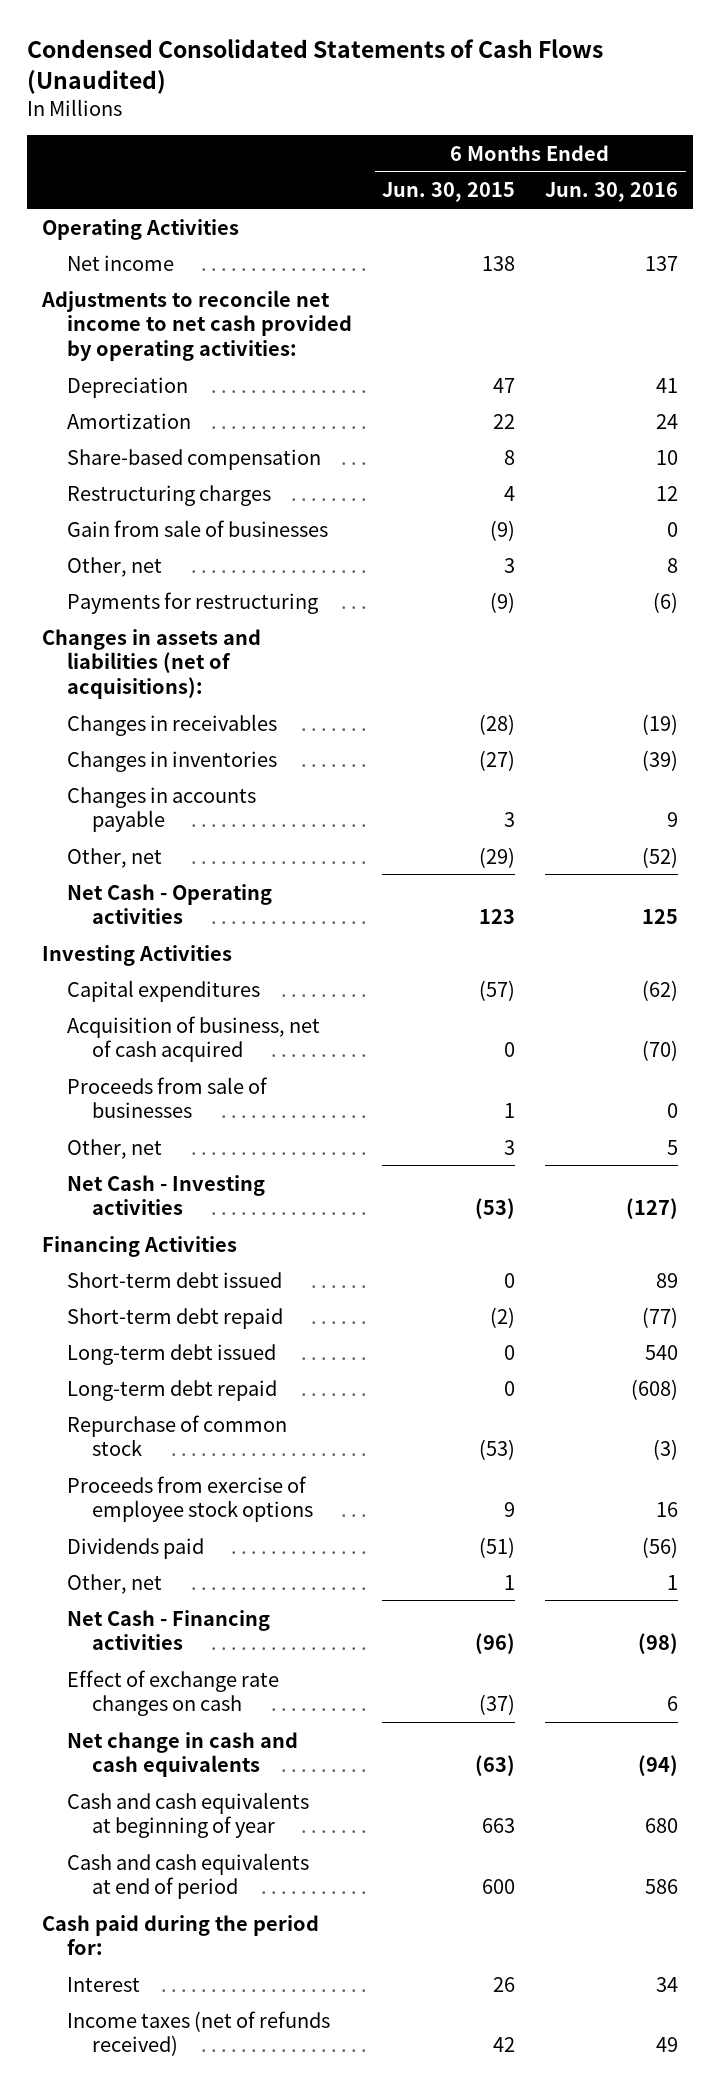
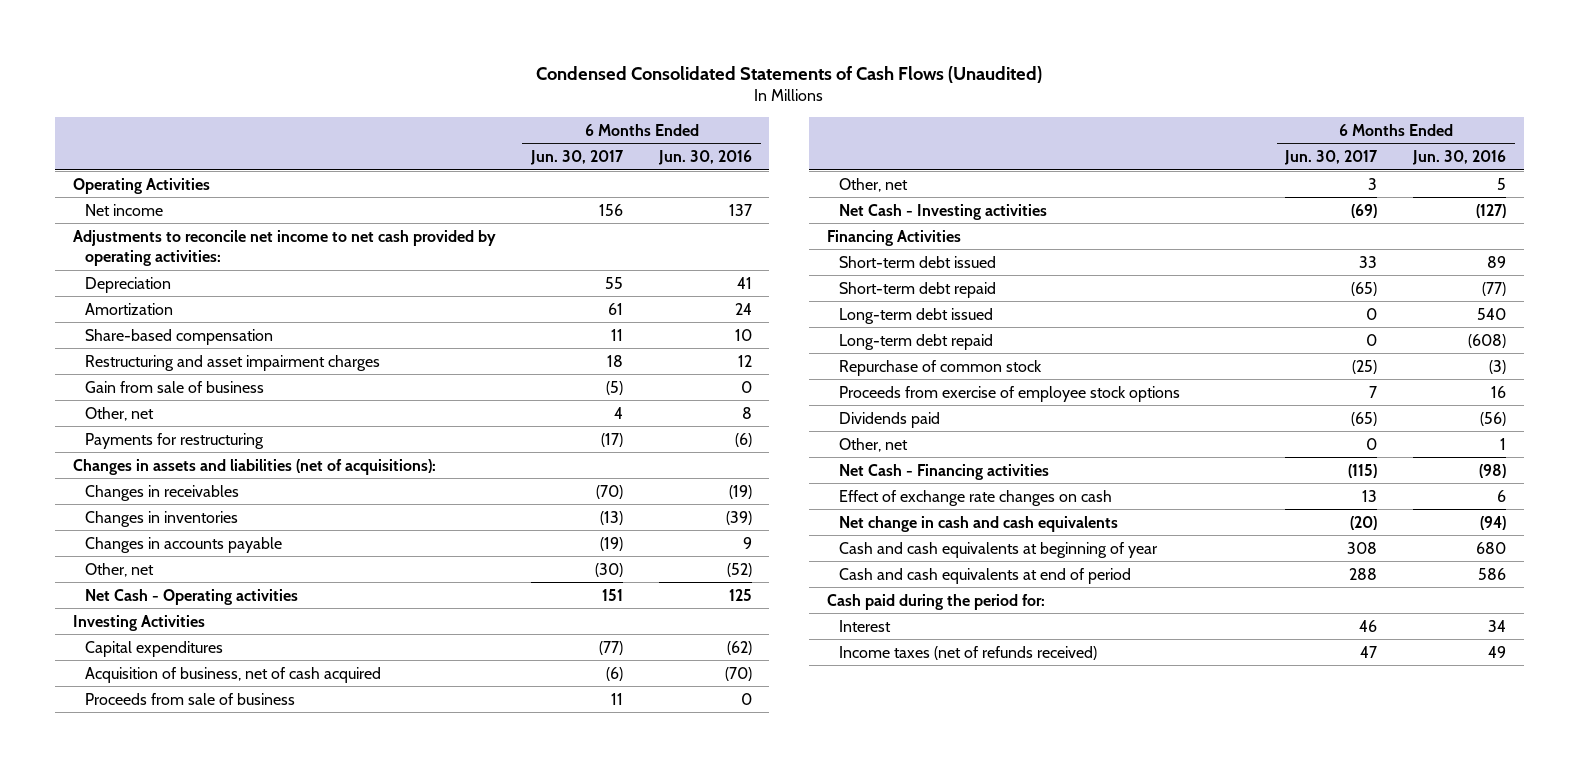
- | 6 Months Ended Jun. 30, 2015 | 6 Months Ended Jun. 30, 2016
+ | 6 Months Ended Jun. 30, 2017 | 6 Months Ended Jun. 30, 2016
- Restructuring charges | 4 | 12
- Gain from sale of businesses | (9) | 0
+ Restructuring and asset impairment charges | 18 | 12
+ Gain from sale of business | (5) | 0
- Proceeds from sale of businesses | 1 | 0
+ Proceeds from sale of business | 11 | 0

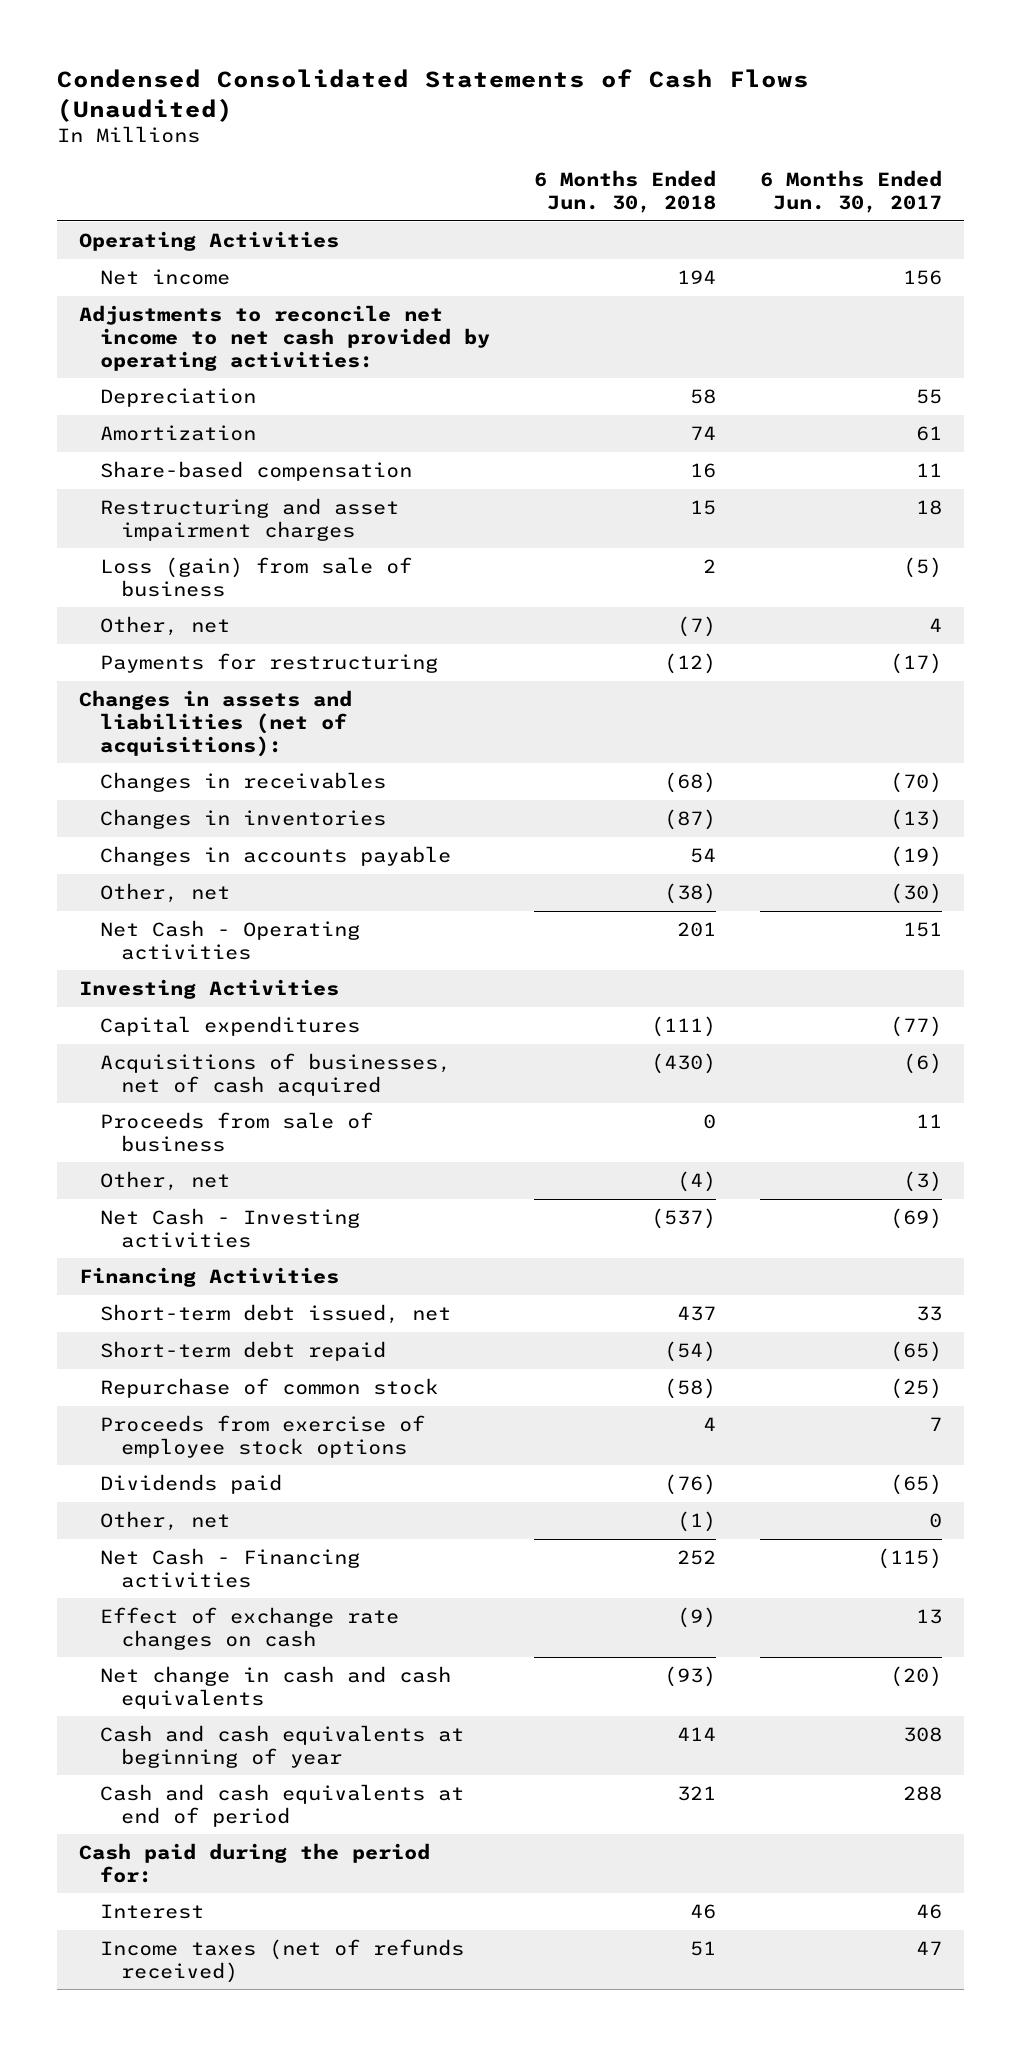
- | 6 Months Ended Jun. 30, 2017 | 6 Months Ended Jun. 30, 2016
+ | 6 Months Ended Jun. 30, 2018 | 6 Months Ended Jun. 30, 2017
- Gain from sale of business | (5) | 0
+ Loss (gain) from sale of business | 2 | (5)
- Acquisition of business, net of cash acquired | (6) | (70)
+ Acquisitions of businesses, net of cash acquired | (430) | (6)
- Other, net | 3 | 5
+ Other, net | (4) | (3)
- Short-term debt issued | 33 | 89
+ Short-term debt issued, net | 437 | 33
- Long-term debt issued | 0 | 540
- Long-term debt repaid | 0 | (608)

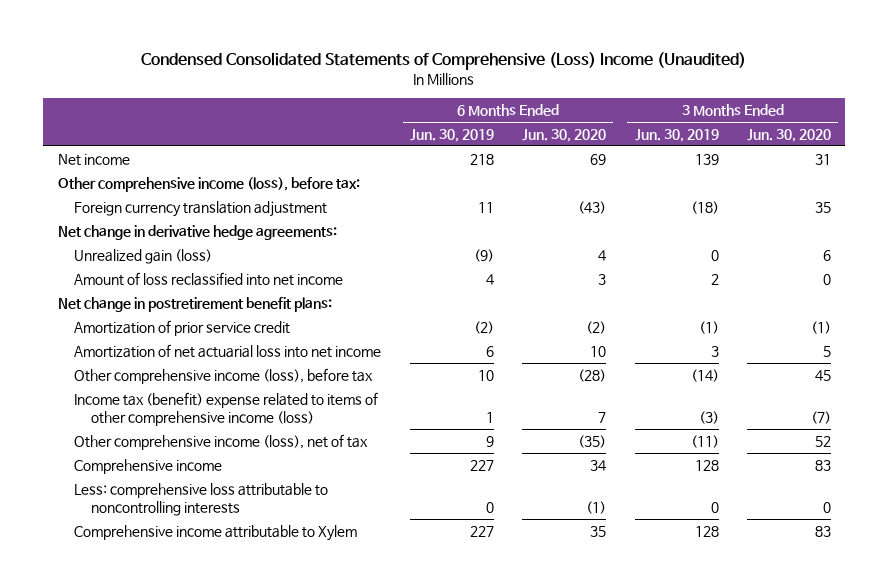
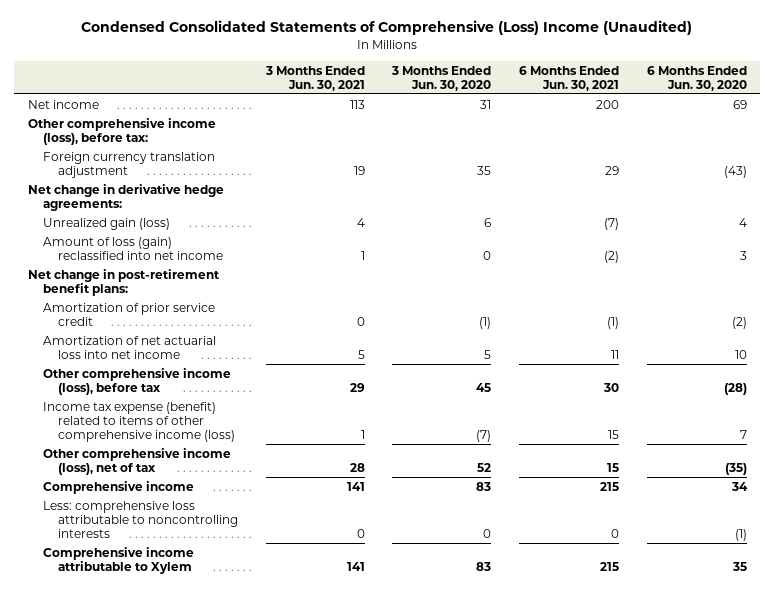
- | 6 Months Ended Jun. 30, 2019 | 6 Months Ended Jun. 30, 2020 | 3 Months Ended Jun. 30, 2019 | 3 Months Ended Jun. 30, 2020
+ | 3 Months Ended Jun. 30, 2021 | 3 Months Ended Jun. 30, 2020 | 6 Months Ended Jun. 30, 2021 | 6 Months Ended Jun. 30, 2020
- Amount of loss reclassified into net income | 4 | 3 | 2 | 0
- Net change in postretirement benefit plans:
+ Amount of loss (gain) reclassified into net income | 1 | 0 | (2) | 3
+ Net change in post-retirement benefit plans:
- Income tax (benefit) expense related to items of other comprehensive income (loss) | 1 | 7 | (3) | (7)
+ Income tax expense (benefit) related to items of other comprehensive income (loss) | 1 | (7) | 15 | 7

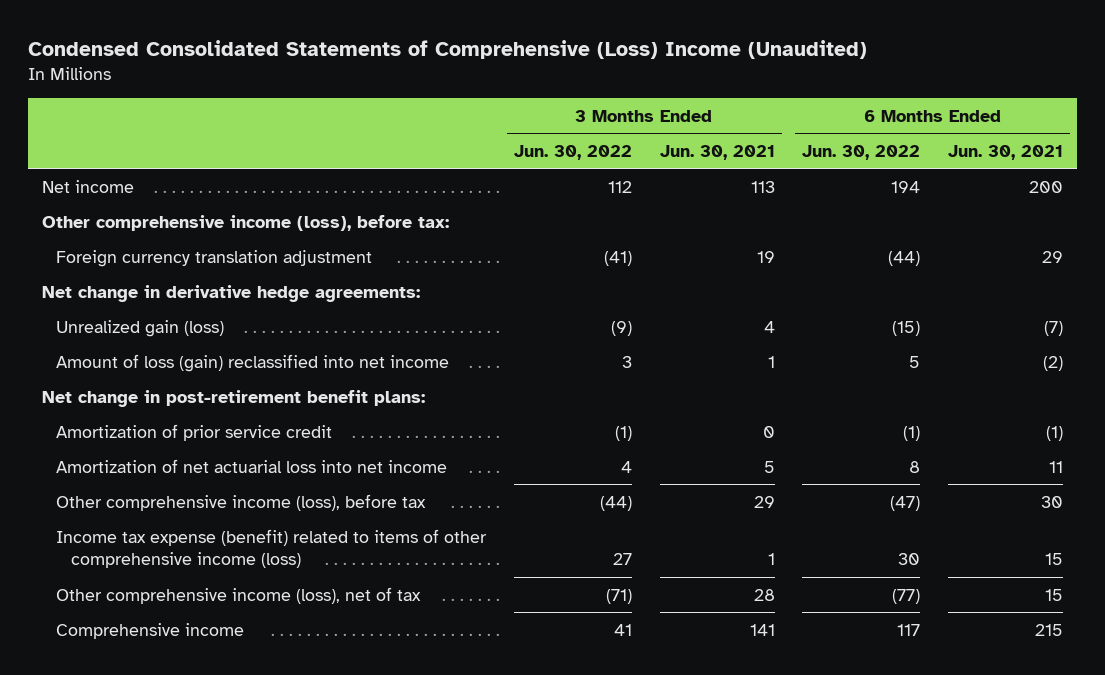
- | 3 Months Ended Jun. 30, 2021 | 3 Months Ended Jun. 30, 2020 | 6 Months Ended Jun. 30, 2021 | 6 Months Ended Jun. 30, 2020
+ | 3 Months Ended Jun. 30, 2022 | 3 Months Ended Jun. 30, 2021 | 6 Months Ended Jun. 30, 2022 | 6 Months Ended Jun. 30, 2021
- Less: comprehensive loss attributable to noncontrolling interests | 0 | 0 | 0 | (1)
- Comprehensive income attributable to Xylem | 141 | 83 | 215 | 35

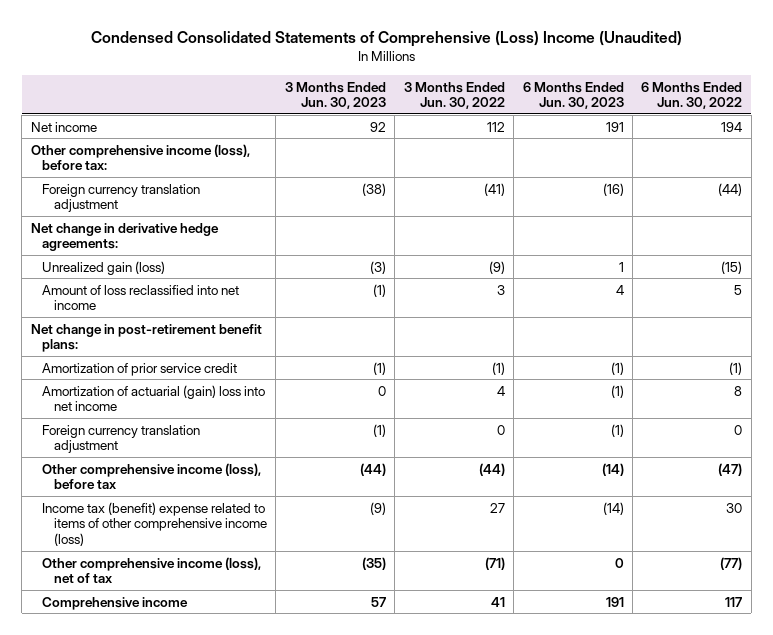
- | 3 Months Ended Jun. 30, 2022 | 3 Months Ended Jun. 30, 2021 | 6 Months Ended Jun. 30, 2022 | 6 Months Ended Jun. 30, 2021
+ | 3 Months Ended Jun. 30, 2023 | 3 Months Ended Jun. 30, 2022 | 6 Months Ended Jun. 30, 2023 | 6 Months Ended Jun. 30, 2022
- Amount of loss (gain) reclassified into net income | 3 | 1 | 5 | (2)
+ Amount of loss reclassified into net income | (1) | 3 | 4 | 5
- Amortization of net actuarial loss into net income | 4 | 5 | 8 | 11
+ Amortization of actuarial (gain) loss into net income | 0 | 4 | (1) | 8
+ Foreign currency translation adjustment | (1) | 0 | (1) | 0
- Income tax expense (benefit) related to items of other comprehensive income (loss) | 27 | 1 | 30 | 15
+ Income tax (benefit) expense related to items of other comprehensive income (loss) | (9) | 27 | (14) | 30

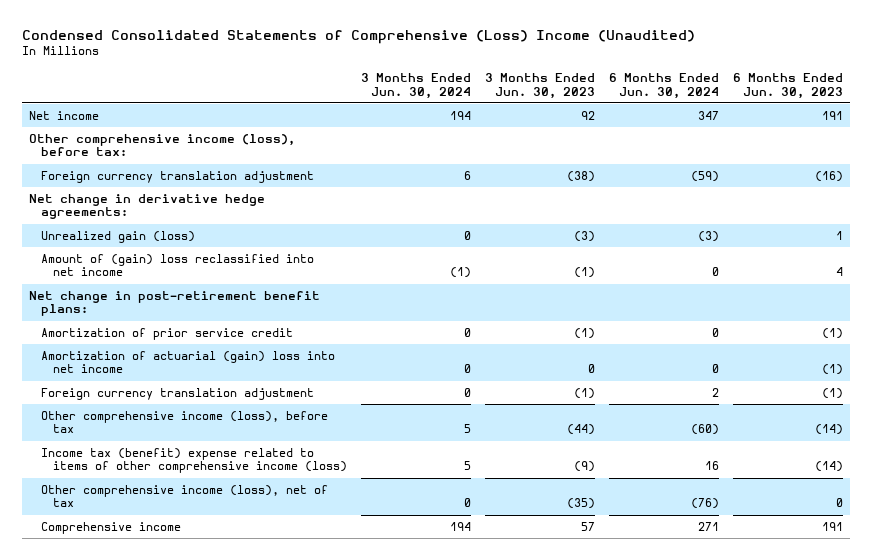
- | 3 Months Ended Jun. 30, 2023 | 3 Months Ended Jun. 30, 2022 | 6 Months Ended Jun. 30, 2023 | 6 Months Ended Jun. 30, 2022
+ | 3 Months Ended Jun. 30, 2024 | 3 Months Ended Jun. 30, 2023 | 6 Months Ended Jun. 30, 2024 | 6 Months Ended Jun. 30, 2023
- Amount of loss reclassified into net income | (1) | 3 | 4 | 5
+ Amount of (gain) loss reclassified into net income | (1) | (1) | 0 | 4

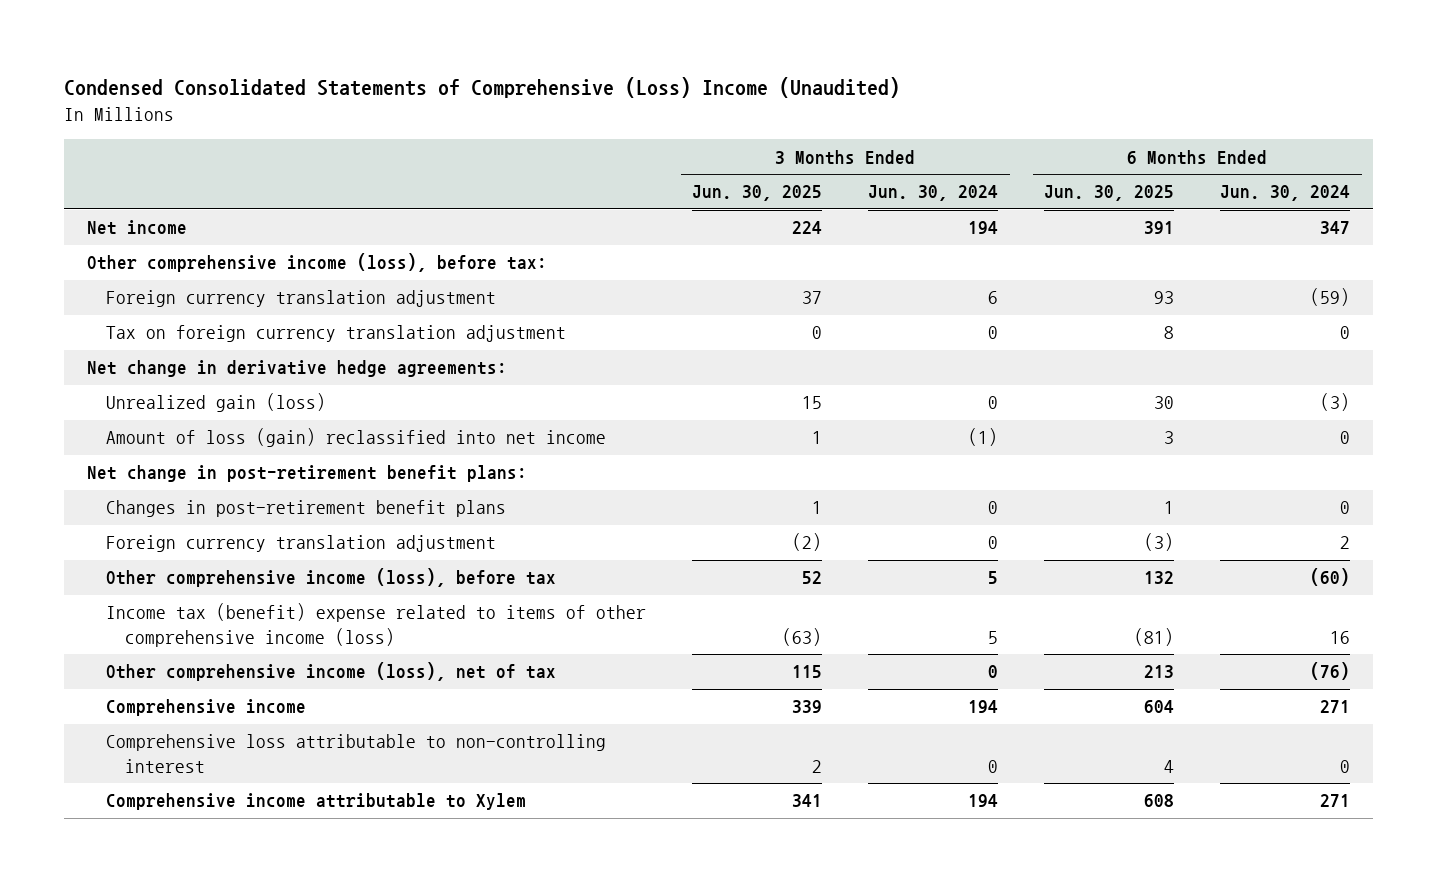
- | 3 Months Ended Jun. 30, 2024 | 3 Months Ended Jun. 30, 2023 | 6 Months Ended Jun. 30, 2024 | 6 Months Ended Jun. 30, 2023
+ | 3 Months Ended Jun. 30, 2025 | 3 Months Ended Jun. 30, 2024 | 6 Months Ended Jun. 30, 2025 | 6 Months Ended Jun. 30, 2024
+ Tax on foreign currency translation adjustment | 0 | 0 | 8 | 0
- Amount of (gain) loss reclassified into net income | (1) | (1) | 0 | 4
+ Amount of loss (gain) reclassified into net income | 1 | (1) | 3 | 0
- Amortization of prior service credit | 0 | (1) | 0 | (1)
- Amortization of actuarial (gain) loss into net income | 0 | 0 | 0 | (1)
+ Changes in post-retirement benefit plans | 1 | 0 | 1 | 0
+ Comprehensive loss attributable to non-controlling interest | 2 | 0 | 4 | 0
+ Comprehensive income attributable to Xylem | 341 | 194 | 608 | 271

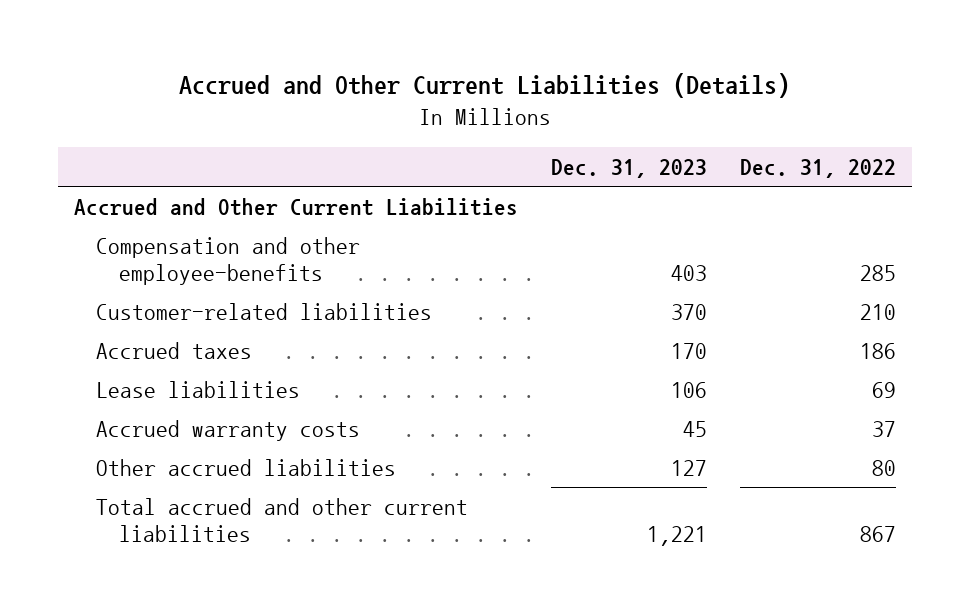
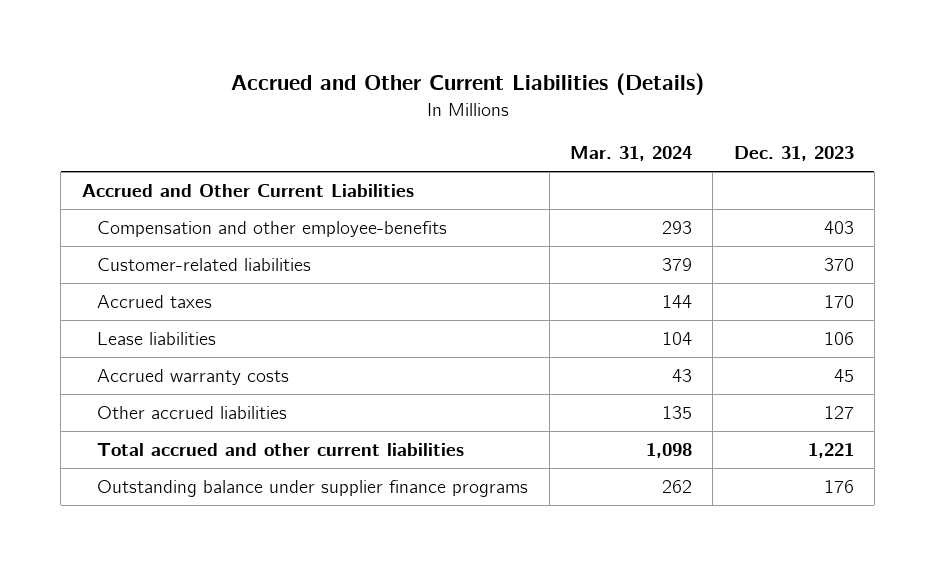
- | Dec. 31, 2023 | Dec. 31, 2022
+ | Mar. 31, 2024 | Dec. 31, 2023
+ Outstanding balance under supplier finance programs | 262 | 176

